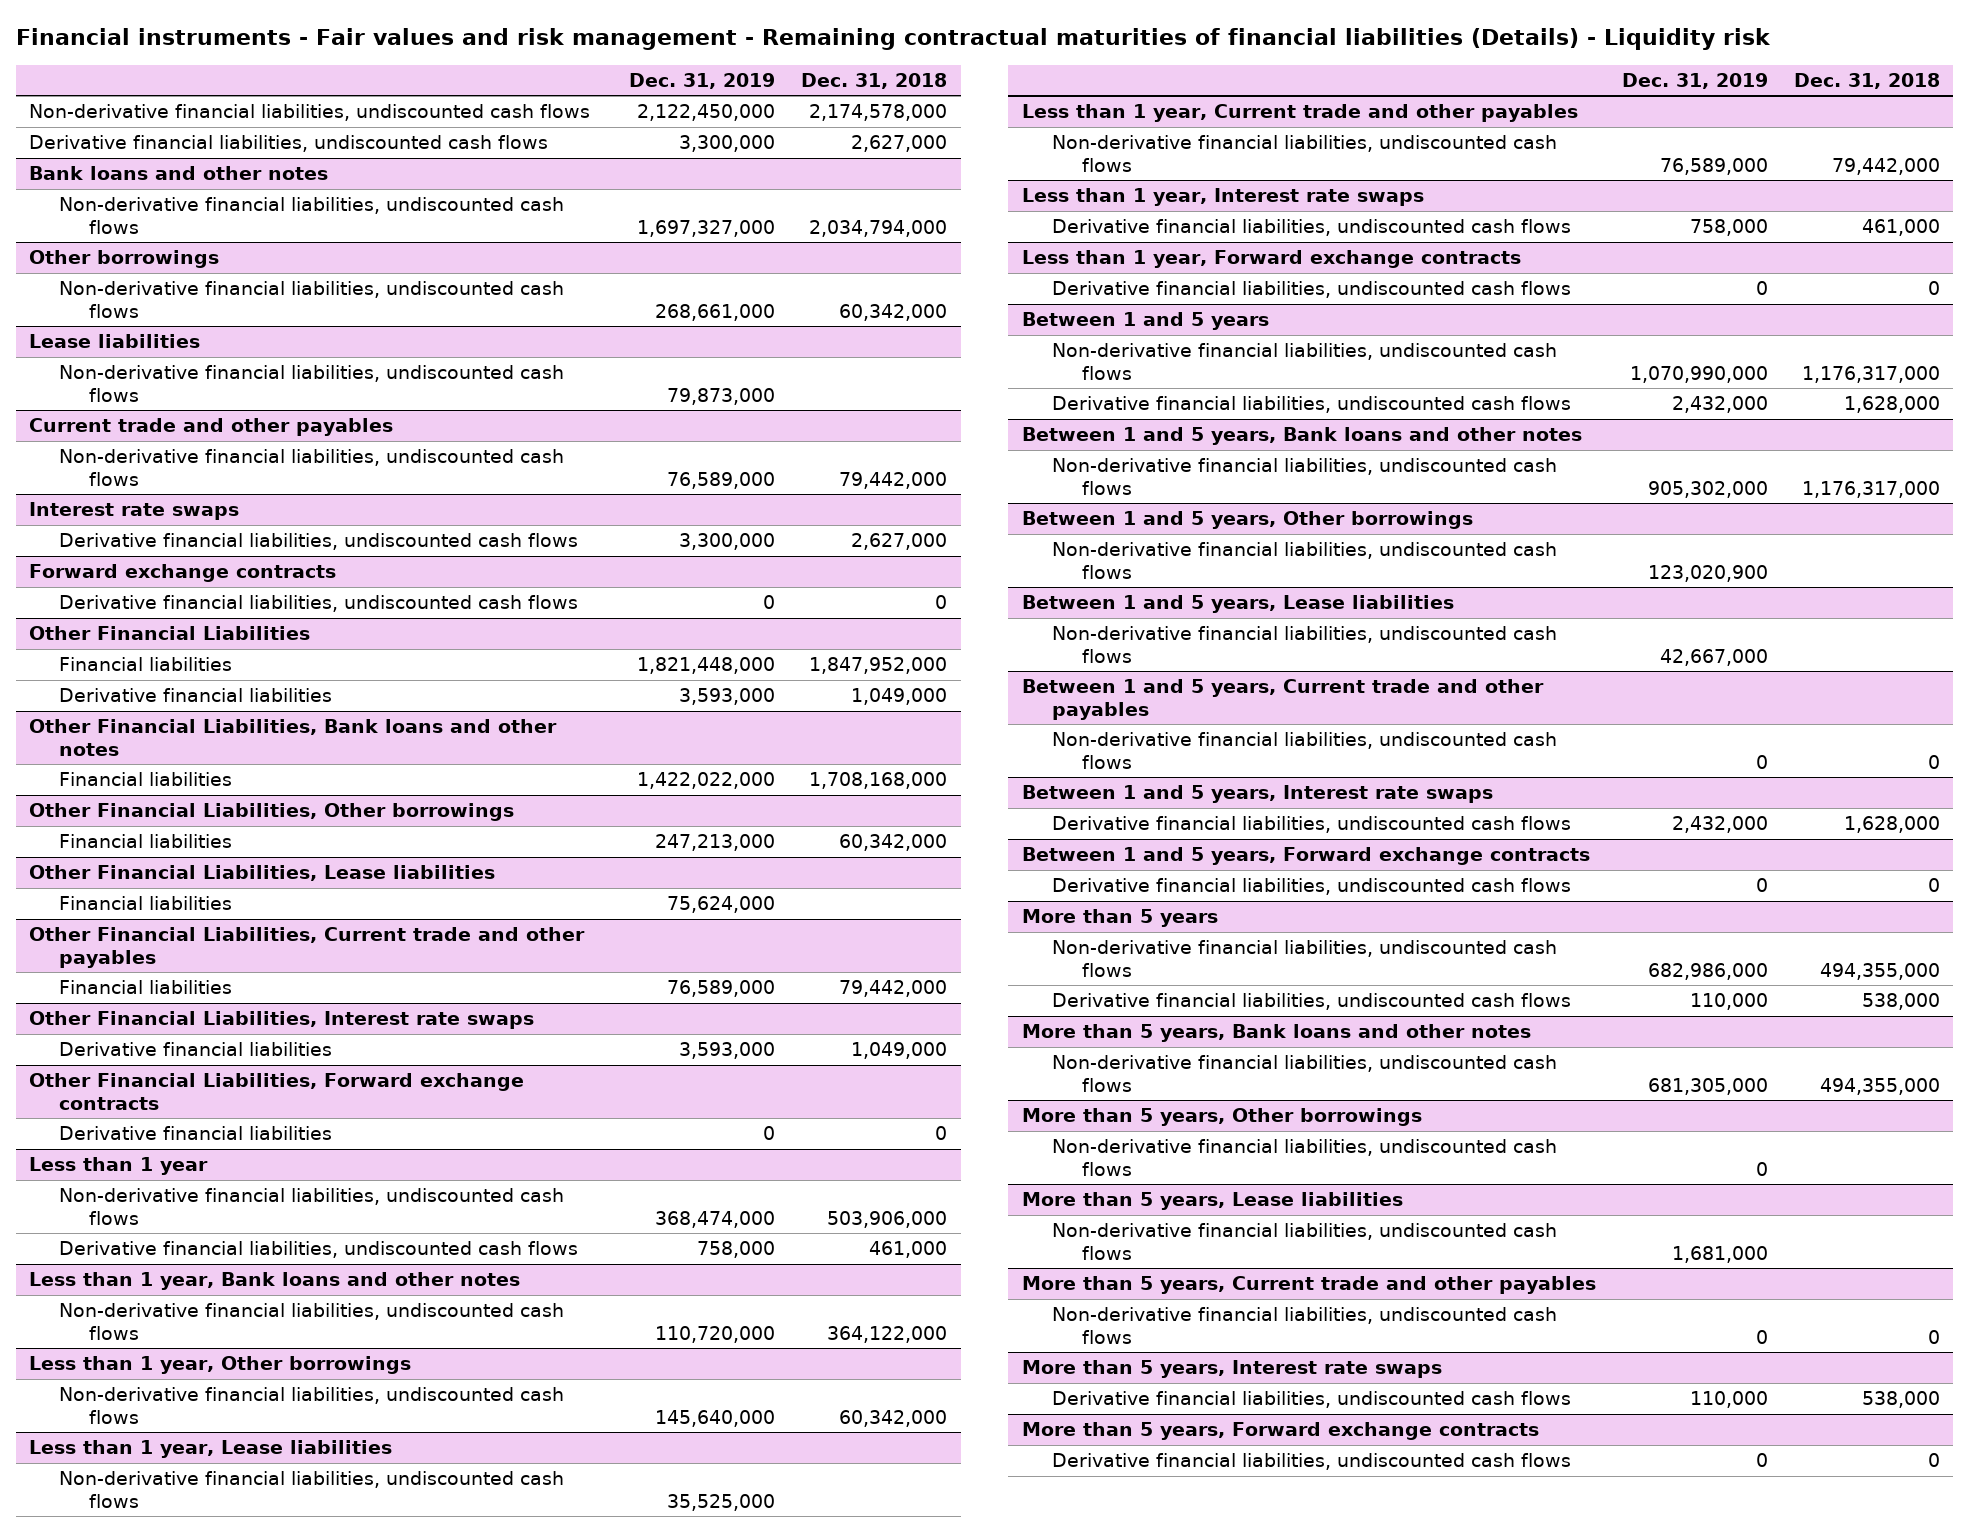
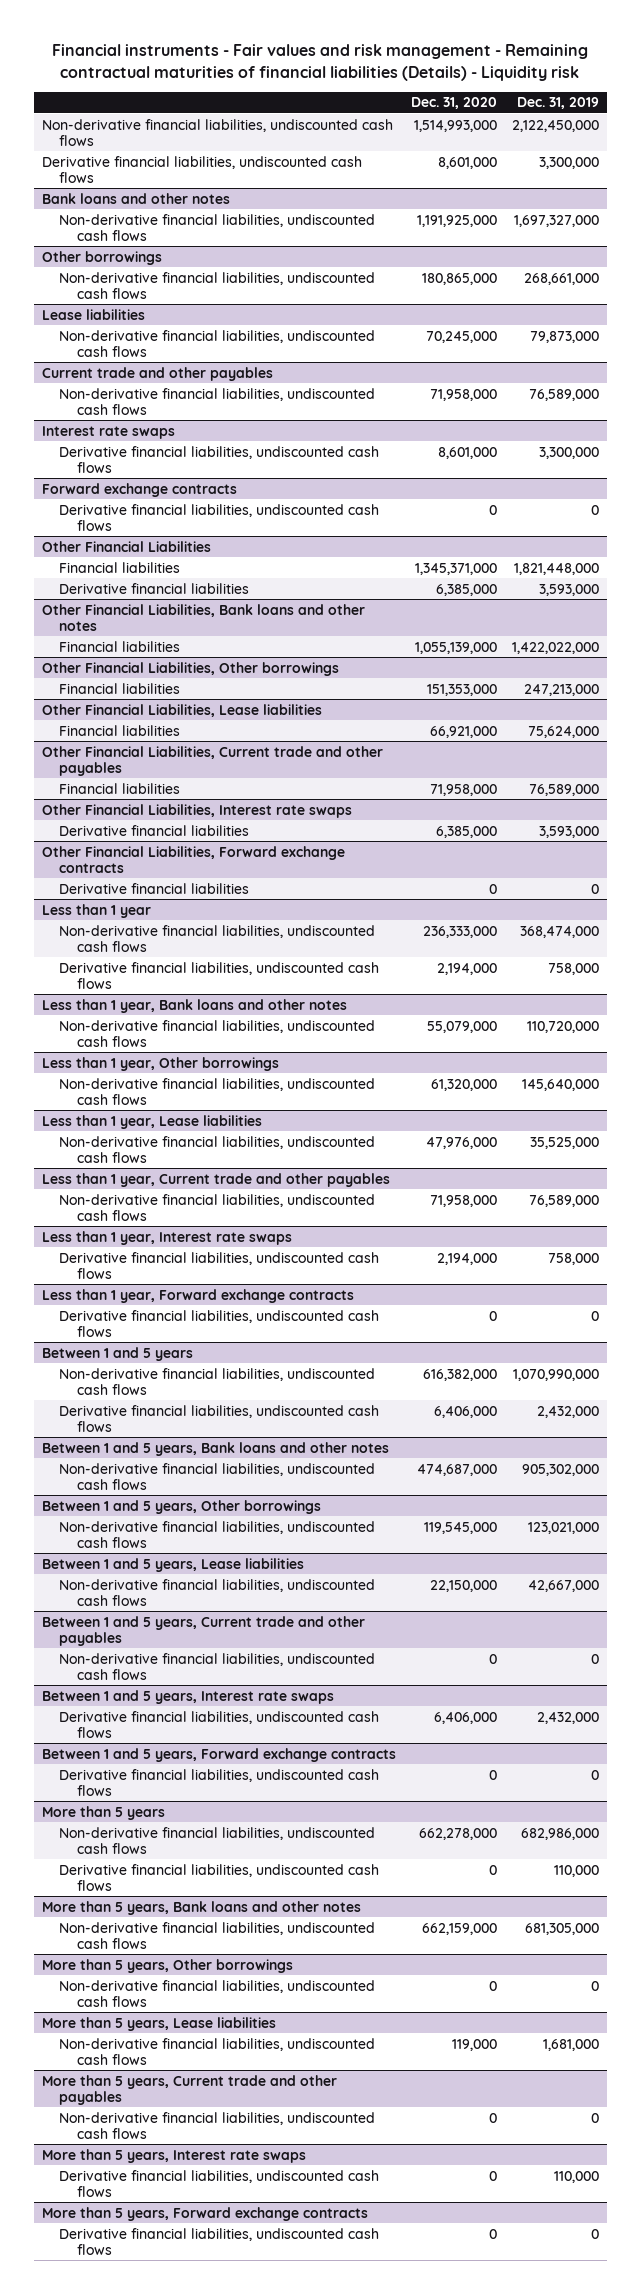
- | Dec. 31, 2019 | Dec. 31, 2018
+ | Dec. 31, 2020 | Dec. 31, 2019
@ Between 1 and 5 years, Other borrowings
- Non-derivative financial liabilities, undiscounted cash flows | 123,020,900 |
+ Non-derivative financial liabilities, undiscounted cash flows | 119,545,000 | 123,021,000

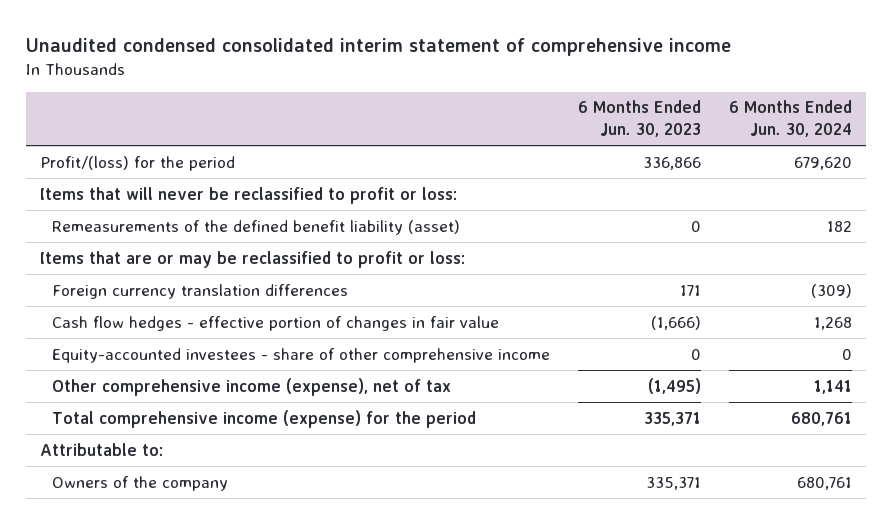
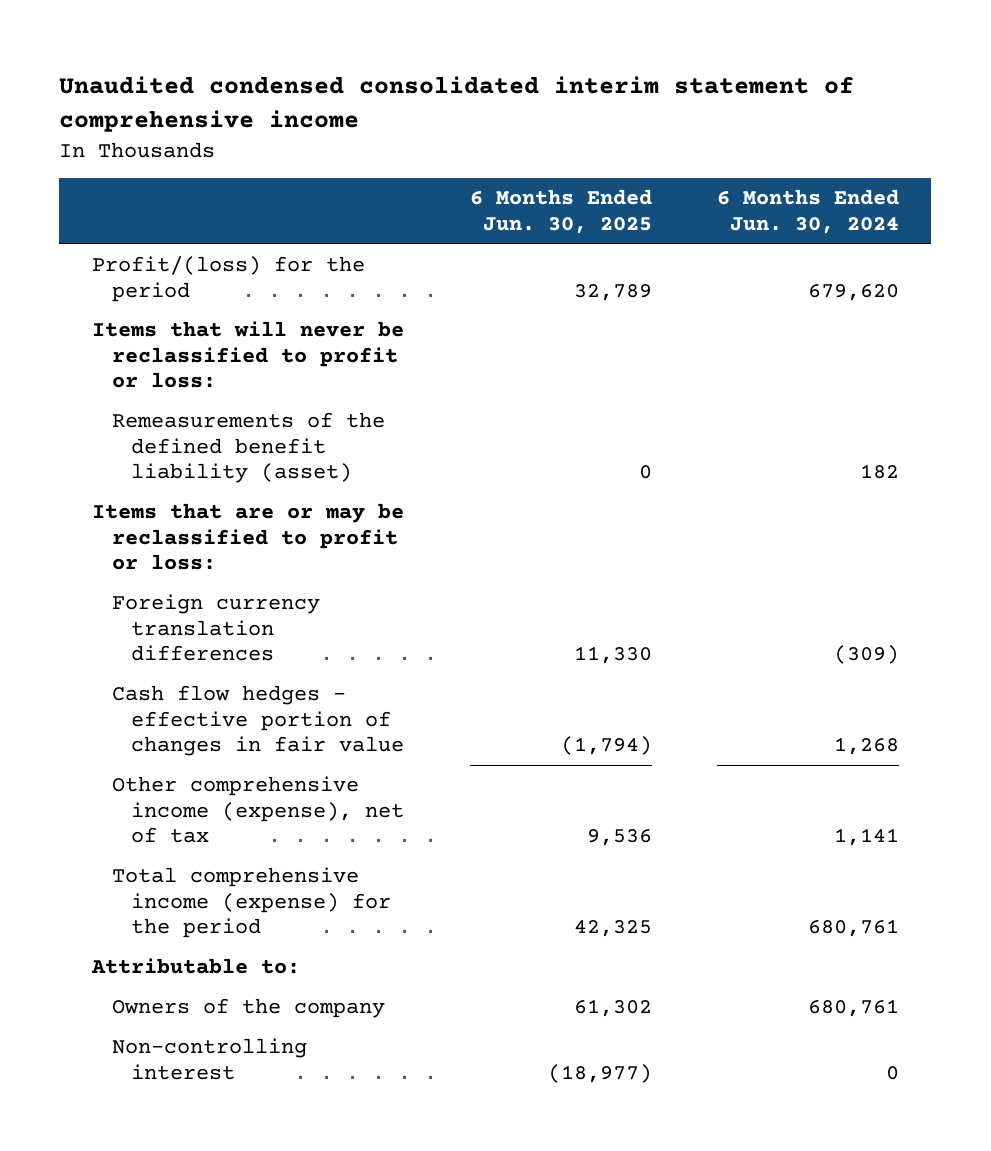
- | 6 Months Ended Jun. 30, 2023 | 6 Months Ended Jun. 30, 2024
+ | 6 Months Ended Jun. 30, 2025 | 6 Months Ended Jun. 30, 2024
- Equity-accounted investees - share of other comprehensive income | 0 | 0
+ Non-controlling interest | (18,977) | 0

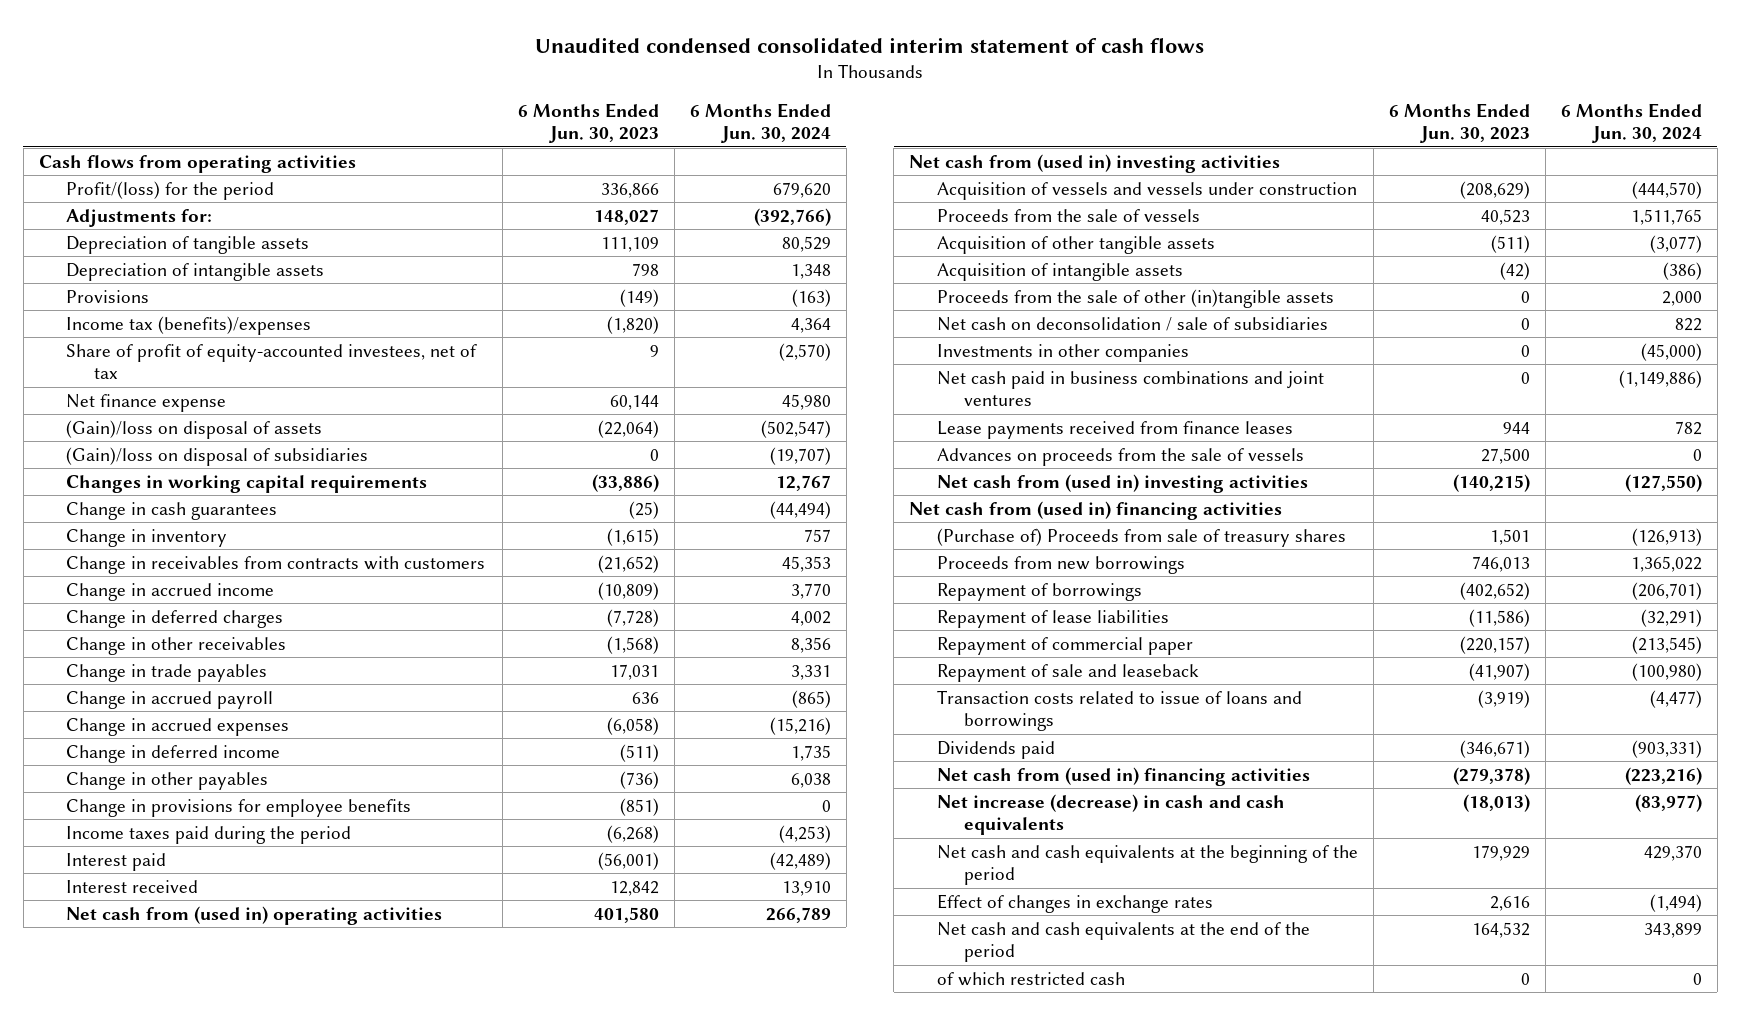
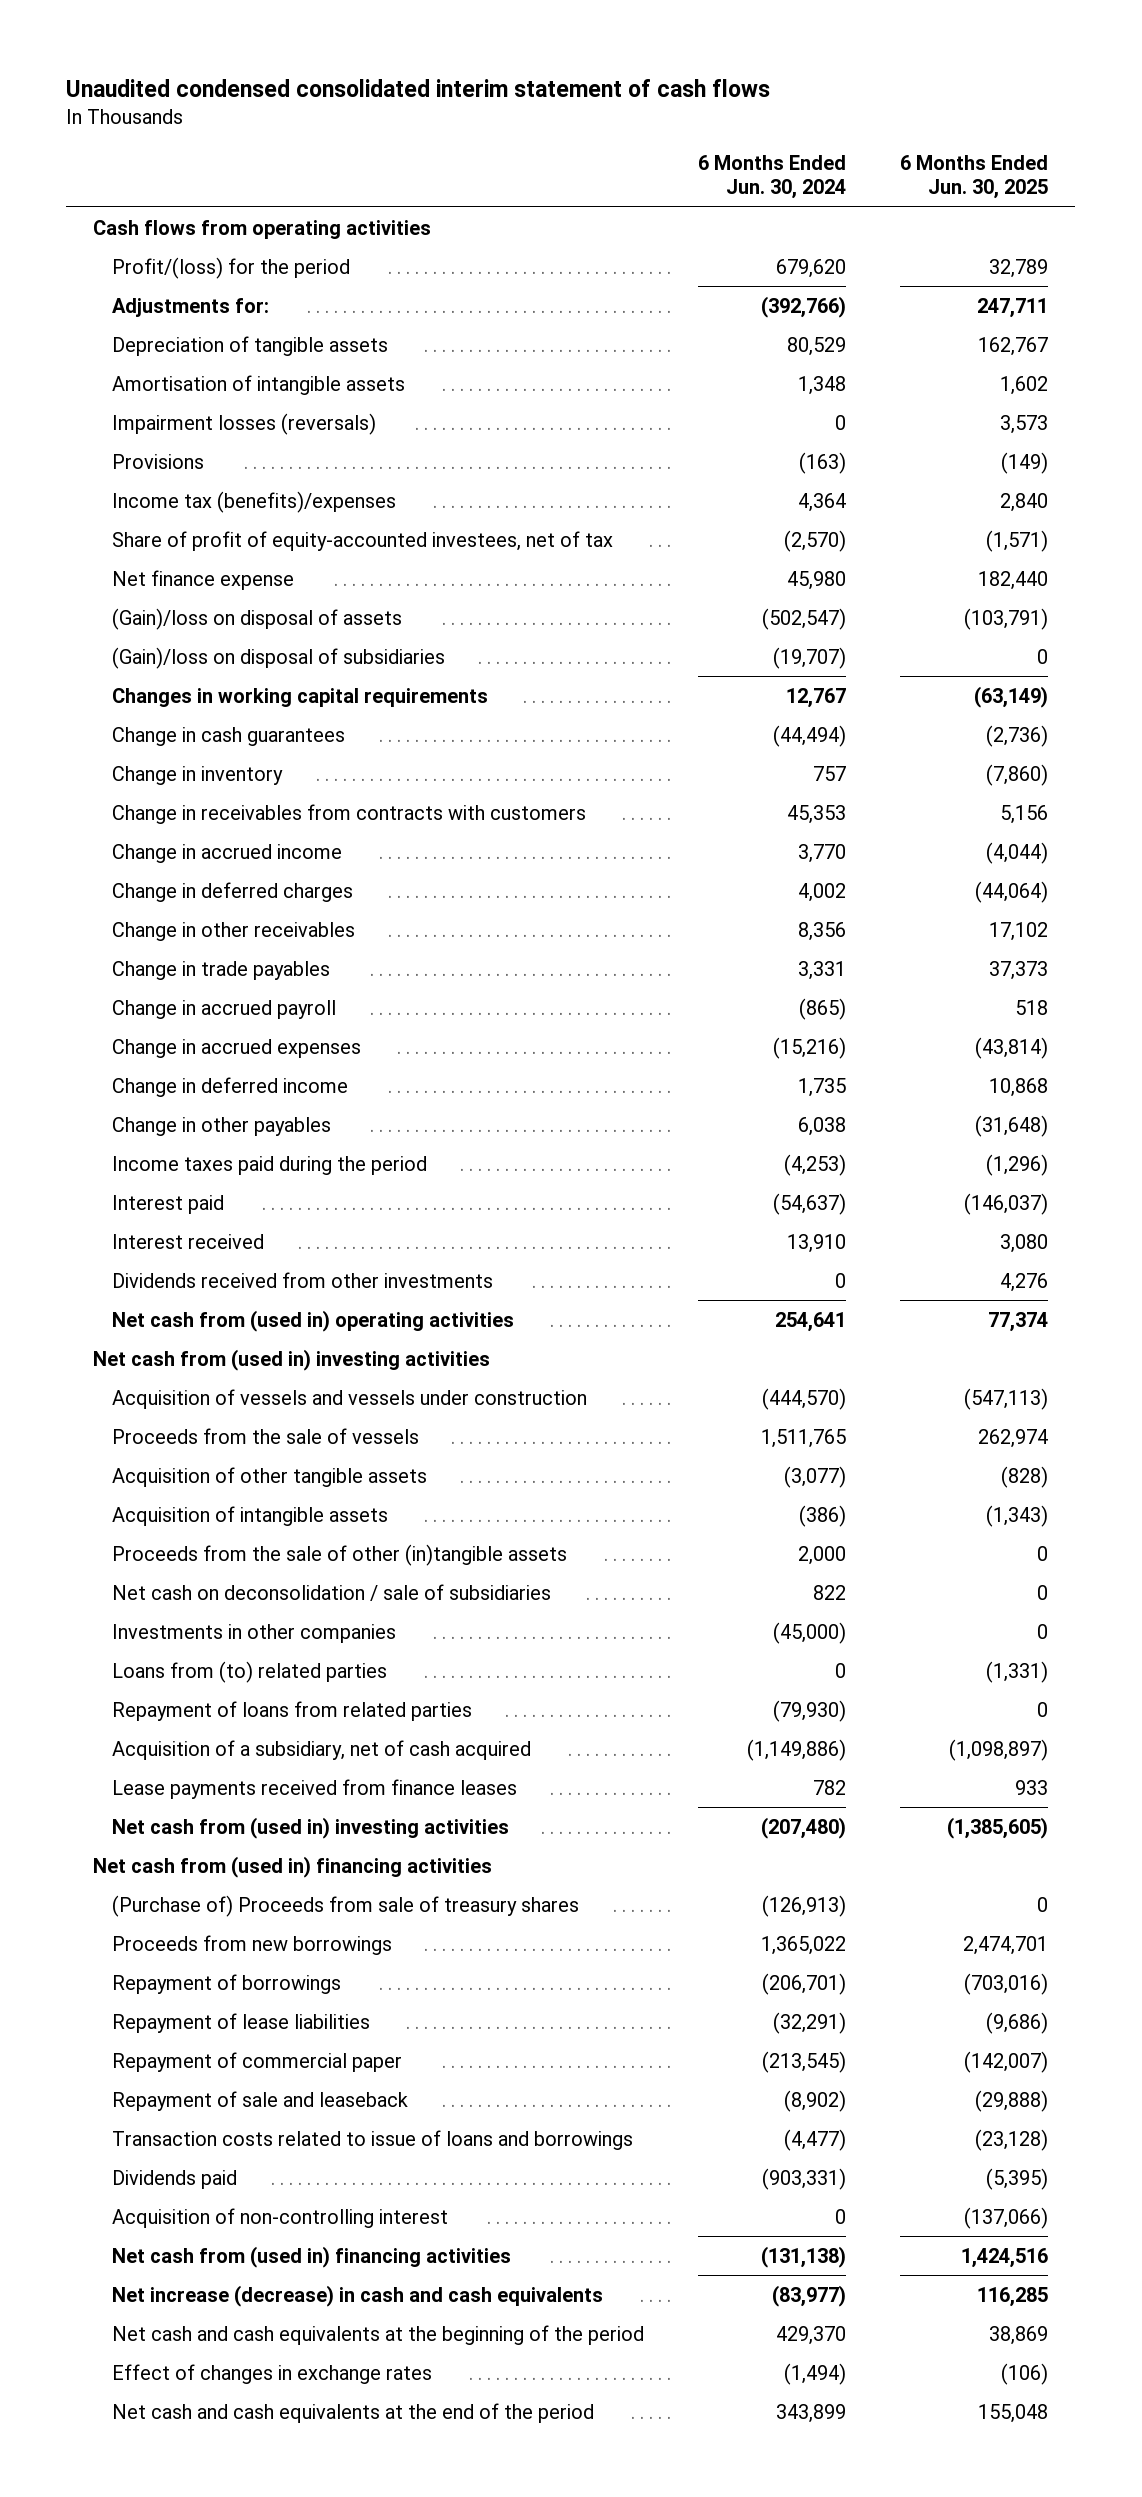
- | 6 Months Ended Jun. 30, 2023 | 6 Months Ended Jun. 30, 2024
+ | 6 Months Ended Jun. 30, 2024 | 6 Months Ended Jun. 30, 2025
- Depreciation of intangible assets | 798 | 1,348
+ Amortisation of intangible assets | 1,348 | 1,602
+ Impairment losses (reversals) | 0 | 3,573
- Change in provisions for employee benefits | (851) | 0
- Interest paid | (56,001) | (42,489)
+ Interest paid | (54,637) | (146,037)
- Net cash from (used in) operating activities | 401,580 | 266,789
+ Dividends received from other investments | 0 | 4,276
+ Net cash from (used in) operating activities | 254,641 | 77,374
- Net cash paid in business combinations and joint ventures | 0 | (1,149,886)
+ Loans from (to) related parties | 0 | (1,331)
+ Repayment of loans from related parties | (79,930) | 0
+ Acquisition of a subsidiary, net of cash acquired | (1,149,886) | (1,098,897)
- Advances on proceeds from the sale of vessels | 27,500 | 0
- Net cash from (used in) investing activities | (140,215) | (127,550)
+ Net cash from (used in) investing activities | (207,480) | (1,385,605)
- Repayment of sale and leaseback | (41,907) | (100,980)
+ Repayment of sale and leaseback | (8,902) | (29,888)
- Net cash from (used in) financing activities | (279,378) | (223,216)
+ Acquisition of non-controlling interest | 0 | (137,066)
+ Net cash from (used in) financing activities | (131,138) | 1,424,516
- of which restricted cash | 0 | 0

